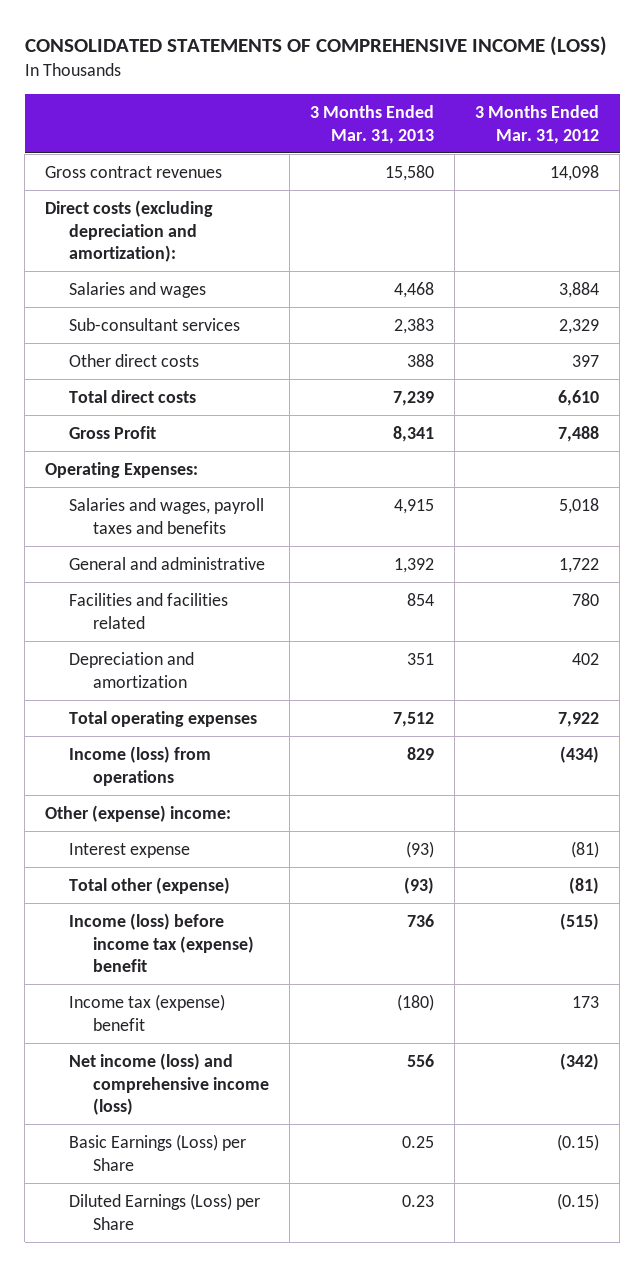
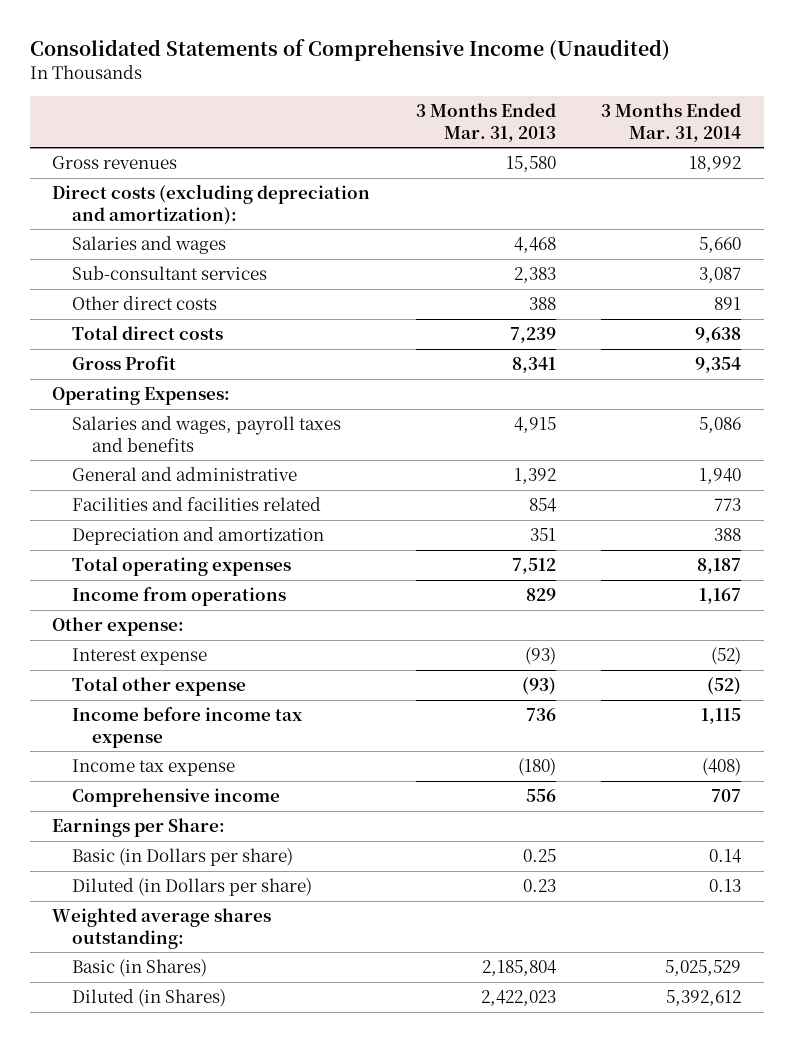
- CONSOLIDATED STATEMENTS OF COMPREHENSIVE INCOME (LOSS)
+ Consolidated Statements of Comprehensive Income (Unaudited)
- | 3 Months Ended Mar. 31, 2013 | 3 Months Ended Mar. 31, 2012
+ | 3 Months Ended Mar. 31, 2013 | 3 Months Ended Mar. 31, 2014
- Gross contract revenues | 15,580 | 14,098
+ Gross revenues | 15,580 | 18,992
- Income (loss) from operations | 829 | (434)
- Other (expense) income:
+ Income from operations | 829 | 1,167
+ Other expense:
- Total other (expense) | (93) | (81)
- Income (loss) before income tax (expense) benefit | 736 | (515)
- Income tax (expense) benefit | (180) | 173
- Net income (loss) and comprehensive income (loss) | 556 | (342)
- Basic Earnings (Loss) per Share | 0.25 | (0.15)
- Diluted Earnings (Loss) per Share | 0.23 | (0.15)
+ Total other expense | (93) | (52)
+ Income before income tax expense | 736 | 1,115
+ Income tax expense | (180) | (408)
+ Comprehensive income | 556 | 707
+ Earnings per Share:
+ Basic (in Dollars per share) | 0.25 | 0.14
+ Diluted (in Dollars per share) | 0.23 | 0.13
+ Weighted average shares outstanding:
+ Basic (in Shares) | 2,185,804 | 5,025,529
+ Diluted (in Shares) | 2,422,023 | 5,392,612

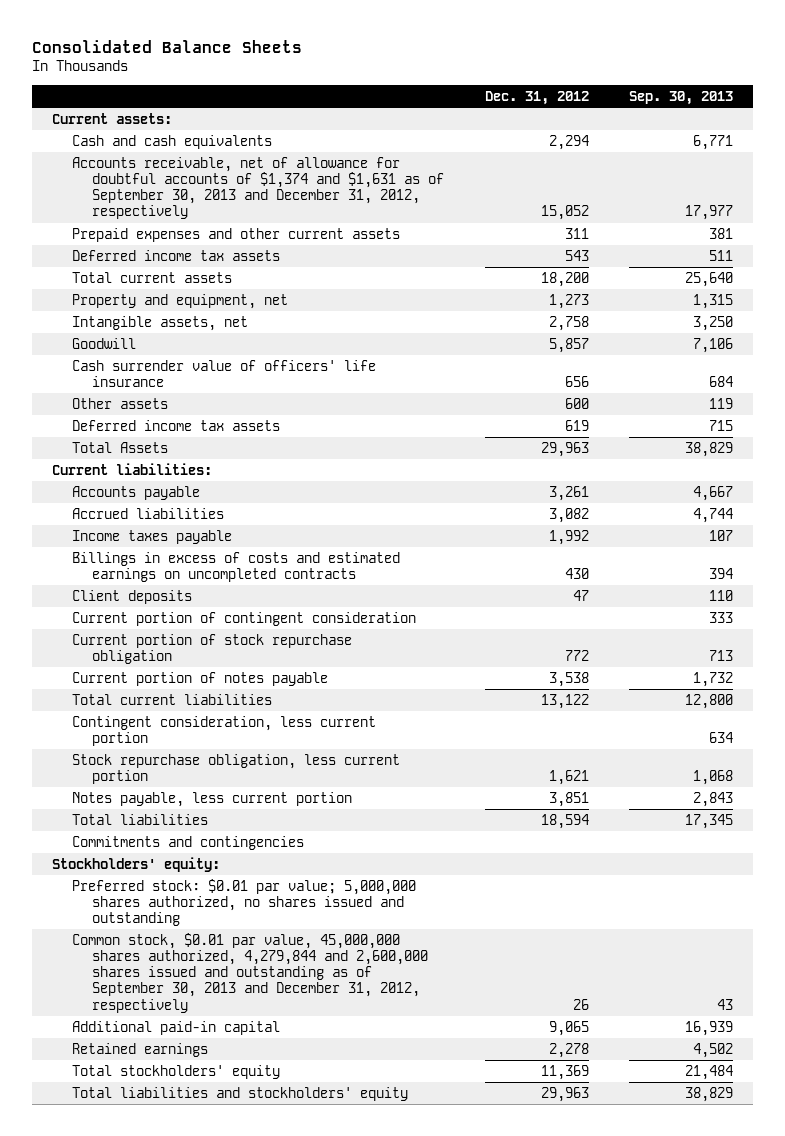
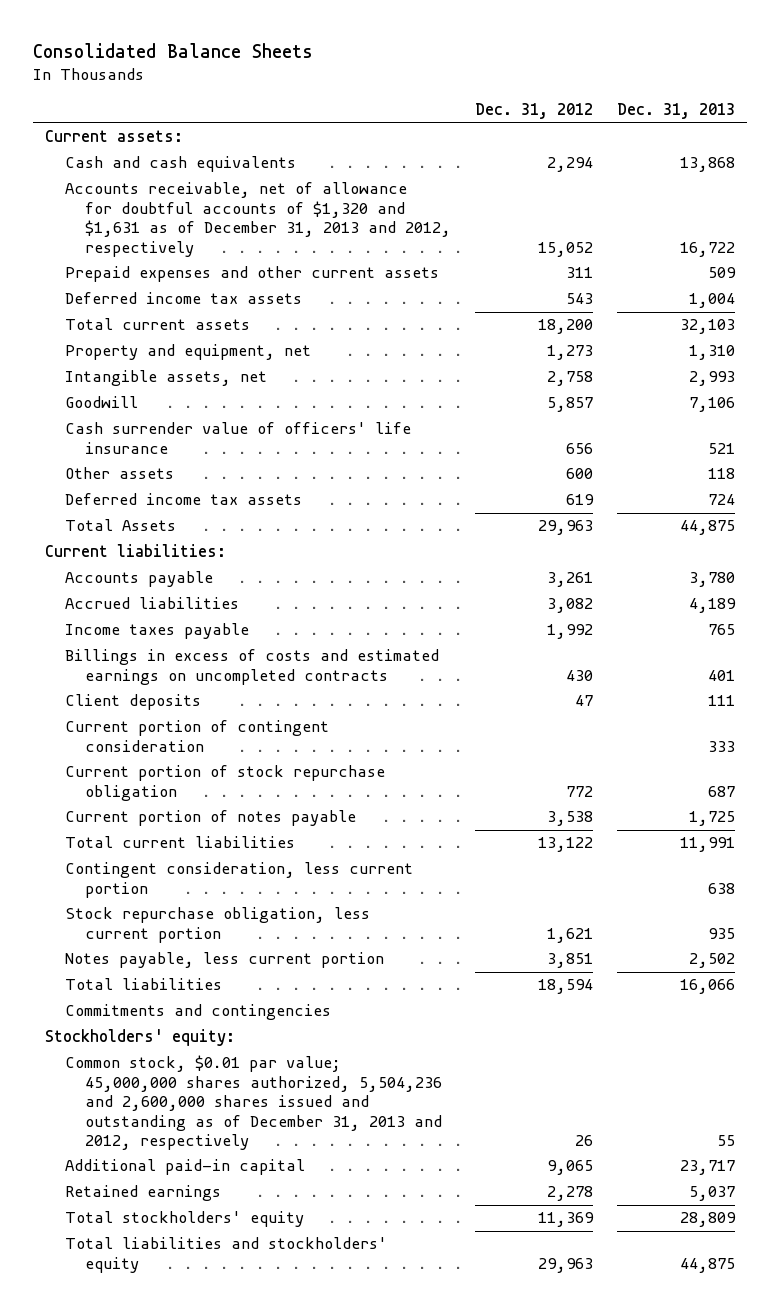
- | Dec. 31, 2012 | Sep. 30, 2013
+ | Dec. 31, 2012 | Dec. 31, 2013
- Accounts receivable, net of allowance for doubtful accounts of $1,374 and $1,631 as of September 30, 2013 and December 31, 2012, respectively | 15,052 | 17,977
+ Accounts receivable, net of allowance for doubtful accounts of $1,320 and $1,631 as of December 31, 2013 and 2012, respectively | 15,052 | 16,722
- Preferred stock: $0.01 par value; 5,000,000 shares authorized, no shares issued and outstanding
- Common stock, $0.01 par value, 45,000,000 shares authorized, 4,279,844 and 2,600,000 shares issued and outstanding as of September 30, 2013 and December 31, 2012, respectively | 26 | 43
+ Common stock, $0.01 par value; 45,000,000 shares authorized, 5,504,236 and 2,600,000 shares issued and outstanding as of December 31, 2013 and 2012, respectively | 26 | 55

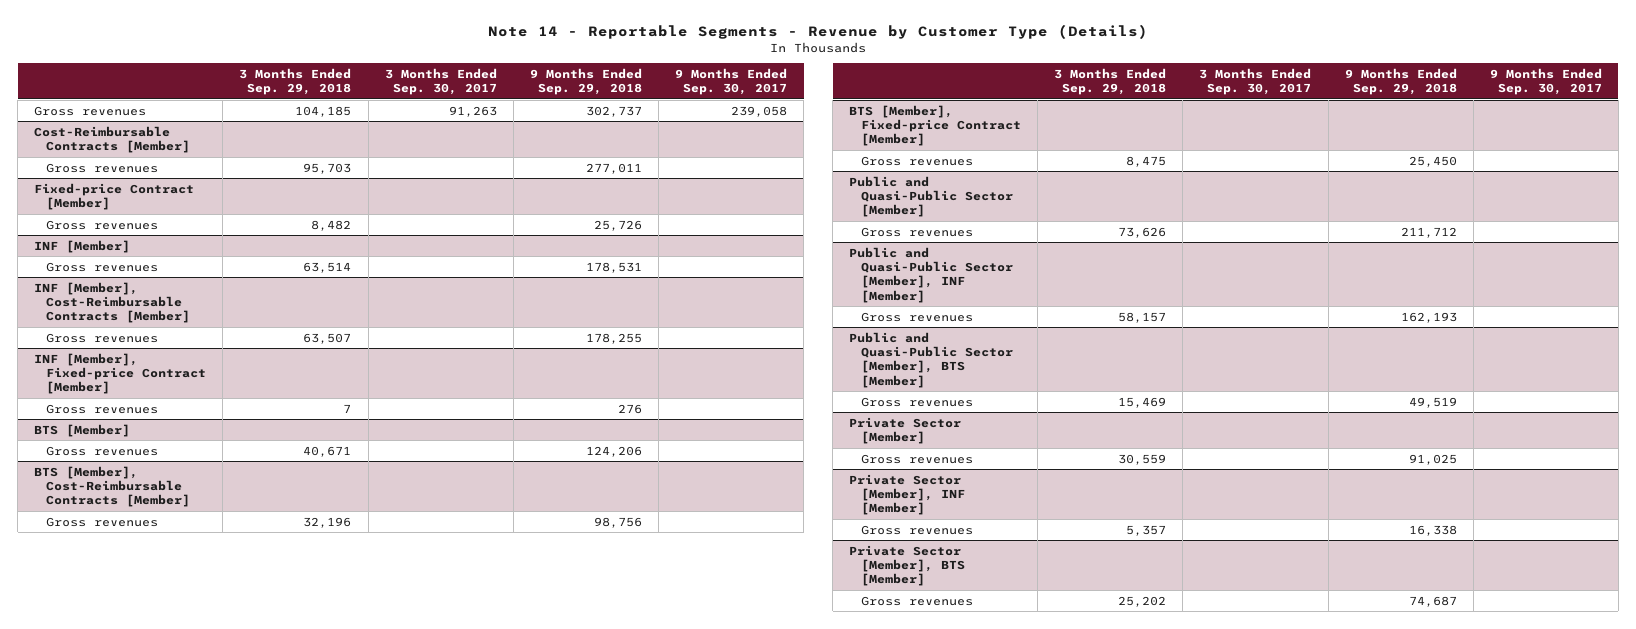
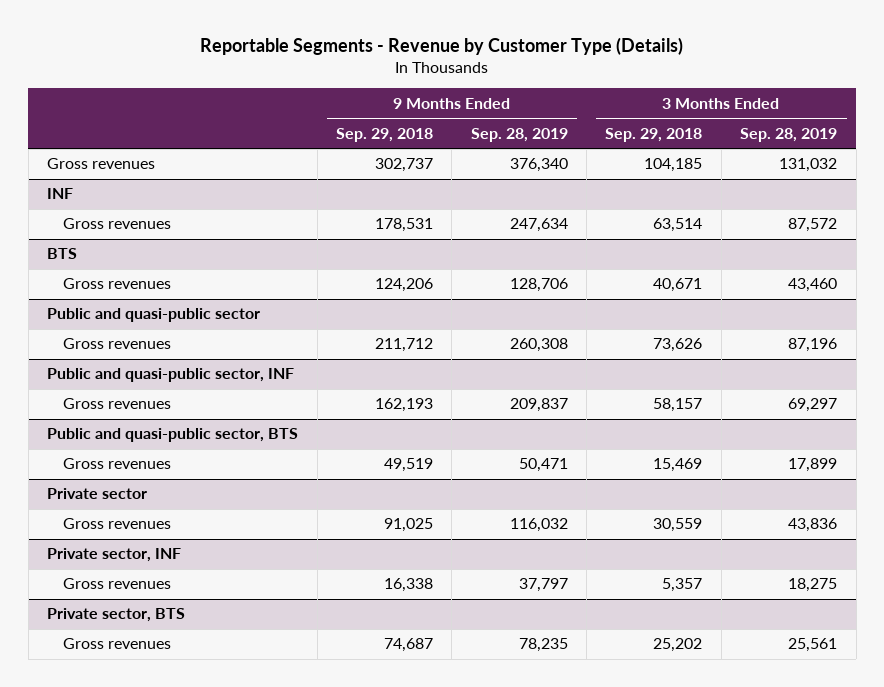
- Note 14 - Reportable Segments - Revenue by Customer Type (Details)
+ Reportable Segments - Revenue by Customer Type (Details)
- | 3 Months Ended Sep. 29, 2018 | 3 Months Ended Sep. 30, 2017 | 9 Months Ended Sep. 29, 2018 | 9 Months Ended Sep. 30, 2017
+ | 9 Months Ended Sep. 29, 2018 | 9 Months Ended Sep. 28, 2019 | 3 Months Ended Sep. 29, 2018 | 3 Months Ended Sep. 28, 2019
- Cost-Reimbursable Contracts [Member]
- Gross revenues | 95,703 | | 277,011 |
- Fixed-price Contract [Member]
- Gross revenues | 8,482 | | 25,726 |
- INF [Member]
+ INF
- INF [Member], Cost-Reimbursable Contracts [Member]
- Gross revenues | 63,507 | | 178,255 |
- INF [Member], Fixed-price Contract [Member]
- Gross revenues | 7 | | 276 |
- BTS [Member]
+ BTS
- BTS [Member], Cost-Reimbursable Contracts [Member]
- Gross revenues | 32,196 | | 98,756 |
- BTS [Member], Fixed-price Contract [Member]
- Gross revenues | 8,475 | | 25,450 |
- Public and Quasi-Public Sector [Member]
+ Public and quasi-public sector
- Public and Quasi-Public Sector [Member], INF [Member]
+ Public and quasi-public sector, INF
- Public and Quasi-Public Sector [Member], BTS [Member]
+ Public and quasi-public sector, BTS
- Private Sector [Member]
+ Private sector
- Private Sector [Member], INF [Member]
+ Private sector, INF
- Private Sector [Member], BTS [Member]
+ Private sector, BTS

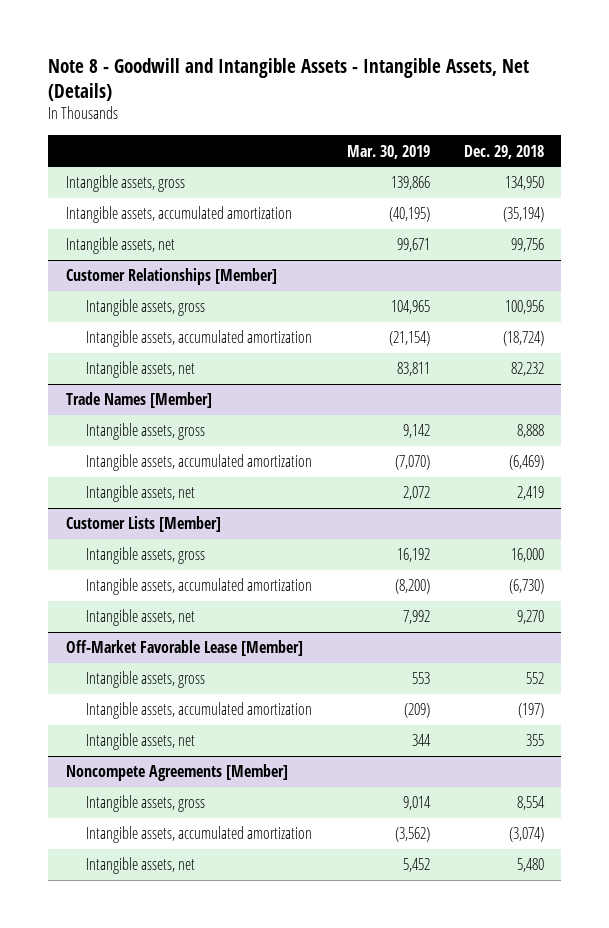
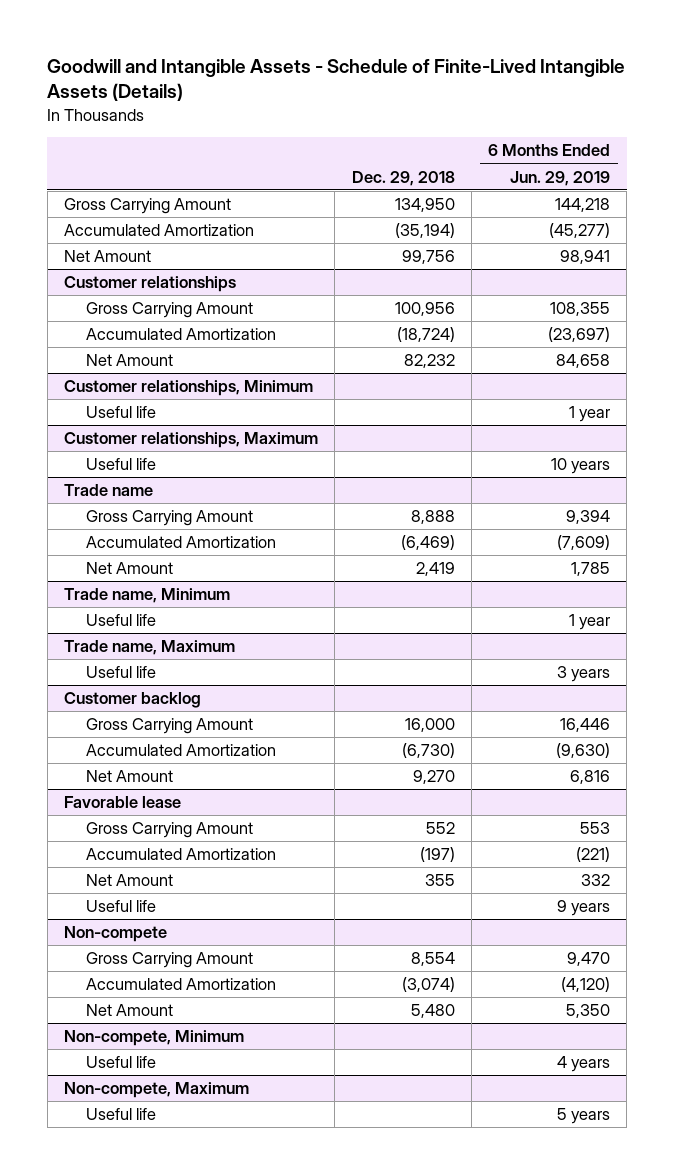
- Note 8 - Goodwill and Intangible Assets - Intangible Assets, Net (Details)
+ Goodwill and Intangible Assets - Schedule of Finite-Lived Intangible Assets (Details)
- | Mar. 30, 2019 | Dec. 29, 2018
+ | Dec. 29, 2018 | 6 Months Ended Jun. 29, 2019
- Intangible assets, gross | 139,866 | 134,950
- Intangible assets, accumulated amortization | (40,195) | (35,194)
- Intangible assets, net | 99,671 | 99,756
- Customer Relationships [Member]
- Intangible assets, gross | 104,965 | 100,956
- Intangible assets, accumulated amortization | (21,154) | (18,724)
- Intangible assets, net | 83,811 | 82,232
- Trade Names [Member]
- Intangible assets, gross | 9,142 | 8,888
- Intangible assets, accumulated amortization | (7,070) | (6,469)
- Intangible assets, net | 2,072 | 2,419
- Customer Lists [Member]
- Intangible assets, gross | 16,192 | 16,000
- Intangible assets, accumulated amortization | (8,200) | (6,730)
- Intangible assets, net | 7,992 | 9,270
- Off-Market Favorable Lease [Member]
- Intangible assets, gross | 553 | 552
- Intangible assets, accumulated amortization | (209) | (197)
- Intangible assets, net | 344 | 355
- Noncompete Agreements [Member]
- Intangible assets, gross | 9,014 | 8,554
- Intangible assets, accumulated amortization | (3,562) | (3,074)
- Intangible assets, net | 5,452 | 5,480
+ Gross Carrying Amount | 134,950 | 144,218
+ Accumulated Amortization | (35,194) | (45,277)
+ Net Amount | 99,756 | 98,941
+ Customer relationships
+ Gross Carrying Amount | 100,956 | 108,355
+ Accumulated Amortization | (18,724) | (23,697)
+ Net Amount | 82,232 | 84,658
+ Customer relationships, Minimum
+ Useful life | | 1 year
+ Customer relationships, Maximum
+ Useful life | | 10 years
+ Trade name
+ Gross Carrying Amount | 8,888 | 9,394
+ Accumulated Amortization | (6,469) | (7,609)
+ Net Amount | 2,419 | 1,785
+ Trade name, Minimum
+ Useful life | | 1 year
+ Trade name, Maximum
+ Useful life | | 3 years
+ Customer backlog
+ Gross Carrying Amount | 16,000 | 16,446
+ Accumulated Amortization | (6,730) | (9,630)
+ Net Amount | 9,270 | 6,816
+ Favorable lease
+ Gross Carrying Amount | 552 | 553
+ Accumulated Amortization | (197) | (221)
+ Net Amount | 355 | 332
+ Useful life | | 9 years
+ Non-compete
+ Gross Carrying Amount | 8,554 | 9,470
+ Accumulated Amortization | (3,074) | (4,120)
+ Net Amount | 5,480 | 5,350
+ Non-compete, Minimum
+ Useful life | | 4 years
+ Non-compete, Maximum
+ Useful life | | 5 years

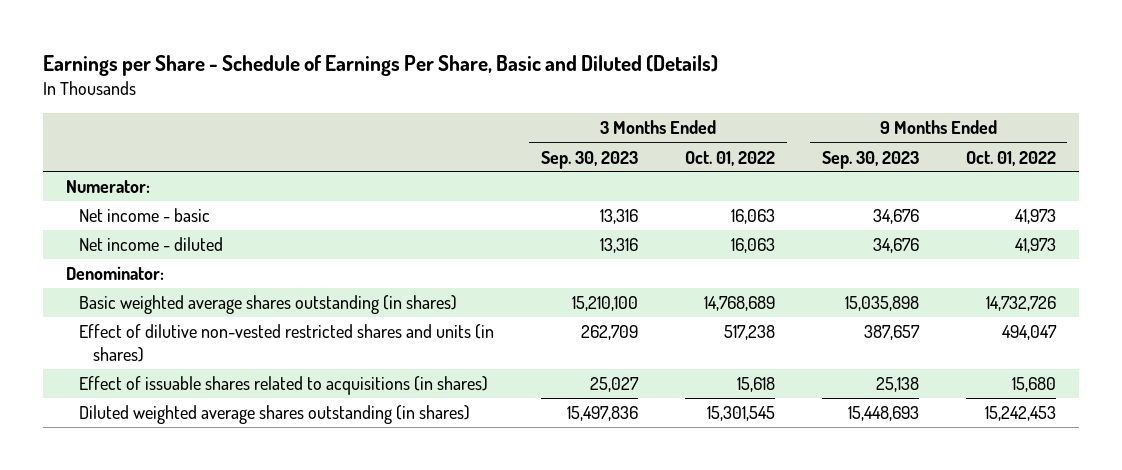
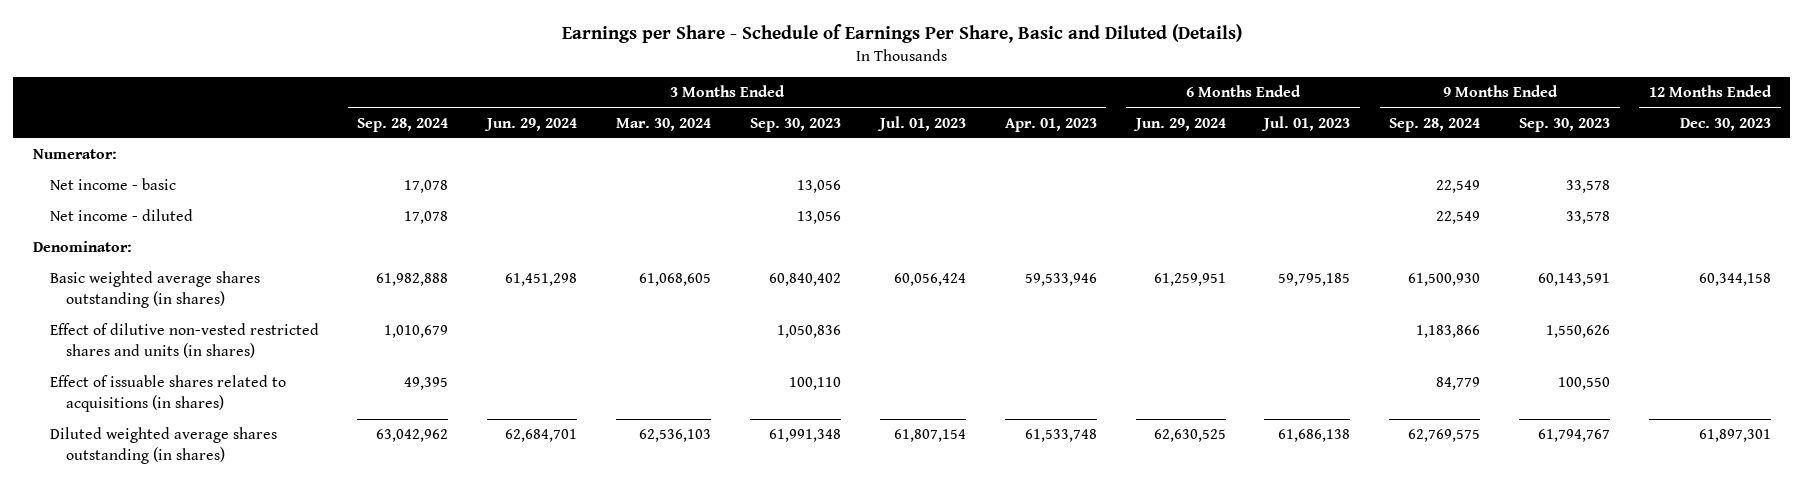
- | 3 Months Ended Sep. 30, 2023 | 3 Months Ended Oct. 01, 2022 | 9 Months Ended Sep. 30, 2023 | 9 Months Ended Oct. 01, 2022
+ | 3 Months Ended Sep. 28, 2024 | 3 Months Ended Jun. 29, 2024 | 3 Months Ended Mar. 30, 2024 | 3 Months Ended Sep. 30, 2023 | 3 Months Ended Jul. 01, 2023 | 3 Months Ended Apr. 01, 2023 | 6 Months Ended Jun. 29, 2024 | 6 Months Ended Jul. 01, 2023 | 9 Months Ended Sep. 28, 2024 | 9 Months Ended Sep. 30, 2023 | 12 Months Ended Dec. 30, 2023
- Net income - basic | 13,316 | 16,063 | 34,676 | 41,973
- Net income - diluted | 13,316 | 16,063 | 34,676 | 41,973
+ Net income - basic | 17,078 | | | 13,056 | | | | | 22,549 | 33,578 |
+ Net income - diluted | 17,078 | | | 13,056 | | | | | 22,549 | 33,578 |
- Basic weighted average shares outstanding (in shares) | 15,210,100 | 14,768,689 | 15,035,898 | 14,732,726
- Effect of dilutive non-vested restricted shares and units (in shares) | 262,709 | 517,238 | 387,657 | 494,047
- Effect of issuable shares related to acquisitions (in shares) | 25,027 | 15,618 | 25,138 | 15,680
- Diluted weighted average shares outstanding (in shares) | 15,497,836 | 15,301,545 | 15,448,693 | 15,242,453
+ Basic weighted average shares outstanding (in shares) | 61,982,888 | 61,451,298 | 61,068,605 | 60,840,402 | 60,056,424 | 59,533,946 | 61,259,951 | 59,795,185 | 61,500,930 | 60,143,591 | 60,344,158
+ Effect of dilutive non-vested restricted shares and units (in shares) | 1,010,679 | | | 1,050,836 | | | | | 1,183,866 | 1,550,626 |
+ Effect of issuable shares related to acquisitions (in shares) | 49,395 | | | 100,110 | | | | | 84,779 | 100,550 |
+ Diluted weighted average shares outstanding (in shares) | 63,042,962 | 62,684,701 | 62,536,103 | 61,991,348 | 61,807,154 | 61,533,748 | 62,630,525 | 61,686,138 | 62,769,575 | 61,794,767 | 61,897,301

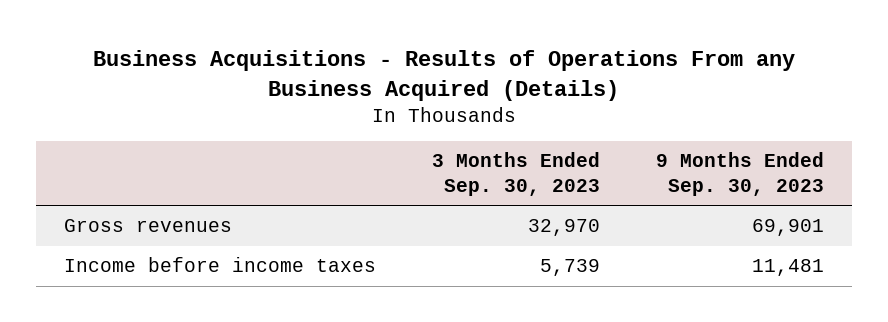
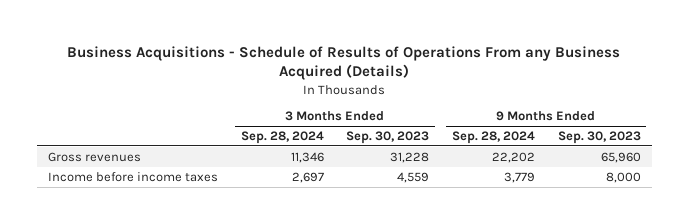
- Business Acquisitions - Results of Operations From any Business Acquired (Details)
+ Business Acquisitions - Schedule of Results of Operations From any Business Acquired (Details)
- | 3 Months Ended Sep. 30, 2023 | 9 Months Ended Sep. 30, 2023
+ | 3 Months Ended Sep. 28, 2024 | 3 Months Ended Sep. 30, 2023 | 9 Months Ended Sep. 28, 2024 | 9 Months Ended Sep. 30, 2023
- Gross revenues | 32,970 | 69,901
- Income before income taxes | 5,739 | 11,481
+ Gross revenues | 11,346 | 31,228 | 22,202 | 65,960
+ Income before income taxes | 2,697 | 4,559 | 3,779 | 8,000

